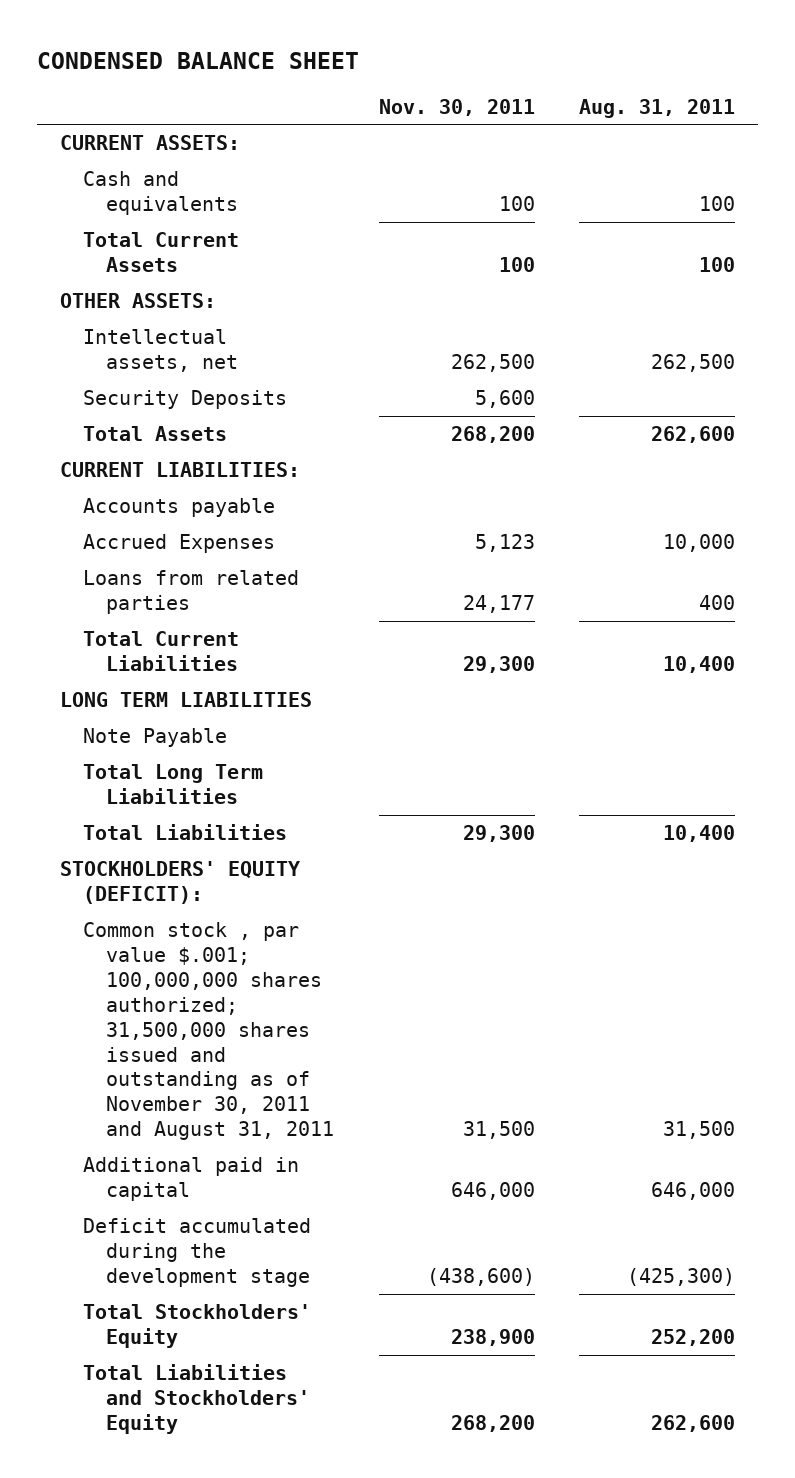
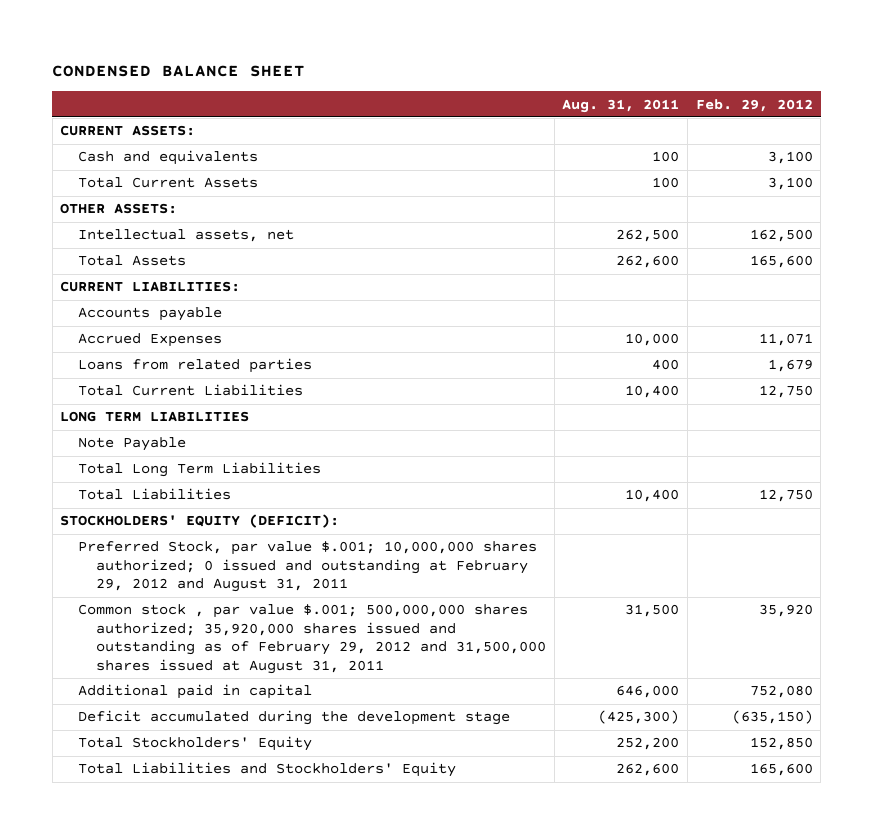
- | Nov. 30, 2011 | Aug. 31, 2011
+ | Aug. 31, 2011 | Feb. 29, 2012
- Security Deposits | 5,600 |
- Common stock , par value $.001; 100,000,000 shares authorized; 31,500,000 shares issued and outstanding as of November 30, 2011 and August 31, 2011 | 31,500 | 31,500
+ Preferred Stock, par value $.001; 10,000,000 shares authorized; 0 issued and outstanding at February 29, 2012 and August 31, 2011
+ Common stock , par value $.001; 500,000,000 shares authorized; 35,920,000 shares issued and outstanding as of February 29, 2012 and 31,500,000 shares issued at August 31, 2011 | 31,500 | 35,920

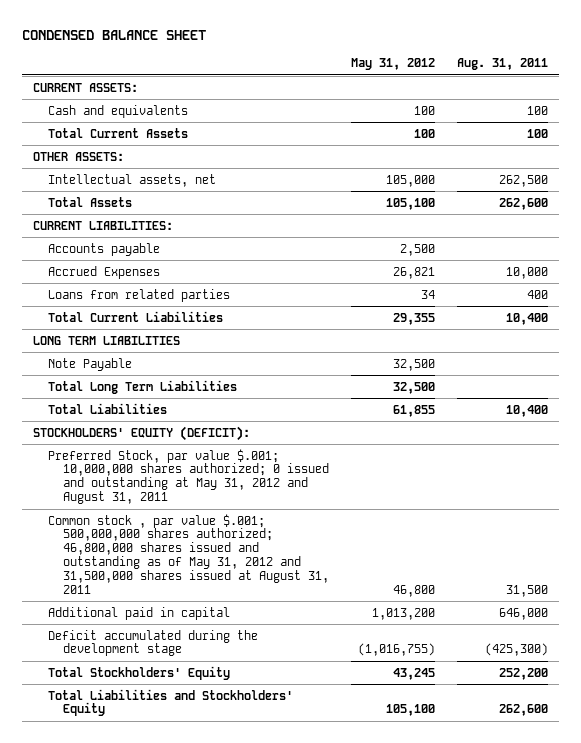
- | Aug. 31, 2011 | Feb. 29, 2012
+ | May 31, 2012 | Aug. 31, 2011
- Preferred Stock, par value $.001; 10,000,000 shares authorized; 0 issued and outstanding at February 29, 2012 and August 31, 2011
- Common stock , par value $.001; 500,000,000 shares authorized; 35,920,000 shares issued and outstanding as of February 29, 2012 and 31,500,000 shares issued at August 31, 2011 | 31,500 | 35,920
+ Preferred Stock, par value $.001; 10,000,000 shares authorized; 0 issued and outstanding at May 31, 2012 and August 31, 2011
+ Common stock , par value $.001; 500,000,000 shares authorized; 46,800,000 shares issued and outstanding as of May 31, 2012 and 31,500,000 shares issued at August 31, 2011 | 46,800 | 31,500

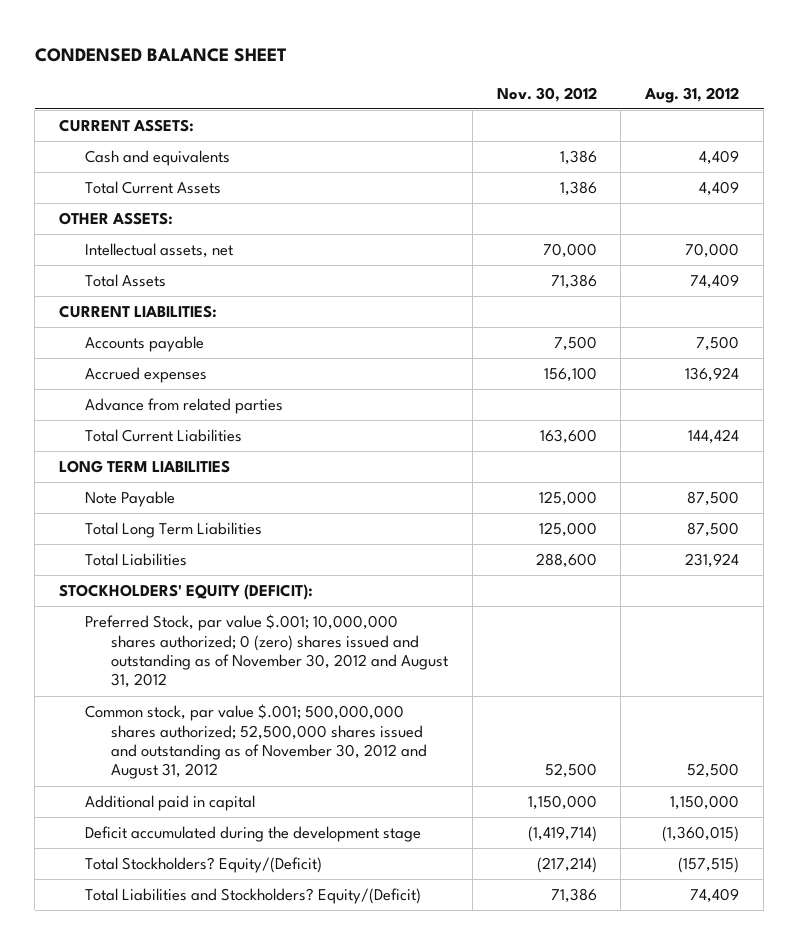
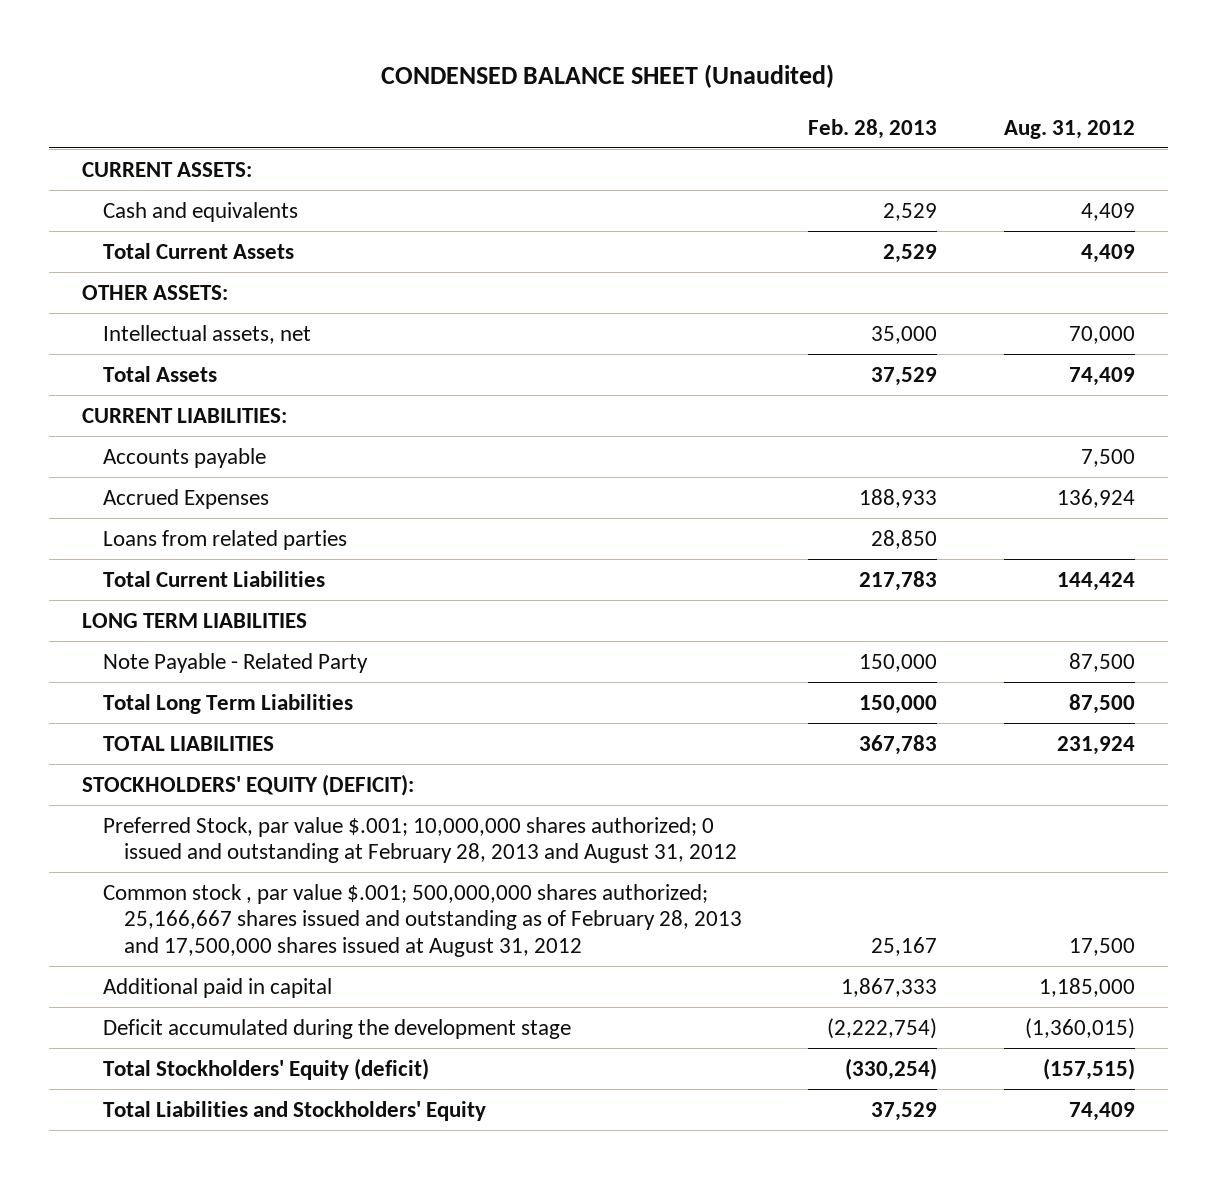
- CONDENSED BALANCE SHEET
+ CONDENSED BALANCE SHEET (Unaudited)
- | Nov. 30, 2012 | Aug. 31, 2012
+ | Feb. 28, 2013 | Aug. 31, 2012
- Accrued expenses | 156,100 | 136,924
- Advance from related parties
+ Accrued Expenses | 188,933 | 136,924
+ Loans from related parties | 28,850 |
- Note Payable | 125,000 | 87,500
+ Note Payable - Related Party | 150,000 | 87,500
- Total Liabilities | 288,600 | 231,924
+ TOTAL LIABILITIES | 367,783 | 231,924
- Preferred Stock, par value $.001; 10,000,000 shares authorized; 0 (zero) shares issued and outstanding as of November 30, 2012 and August 31, 2012
- Common stock, par value $.001; 500,000,000 shares authorized; 52,500,000 shares issued and outstanding as of November 30, 2012 and August 31, 2012 | 52,500 | 52,500
- Additional paid in capital | 1,150,000 | 1,150,000
+ Preferred Stock, par value $.001; 10,000,000 shares authorized; 0 issued and outstanding at February 28, 2013 and August 31, 2012
+ Common stock , par value $.001; 500,000,000 shares authorized; 25,166,667 shares issued and outstanding as of February 28, 2013 and 17,500,000 shares issued at August 31, 2012 | 25,167 | 17,500
+ Additional paid in capital | 1,867,333 | 1,185,000
- Total Stockholders? Equity/(Deficit) | (217,214) | (157,515)
- Total Liabilities and Stockholders? Equity/(Deficit) | 71,386 | 74,409
+ Total Stockholders' Equity (deficit) | (330,254) | (157,515)
+ Total Liabilities and Stockholders' Equity | 37,529 | 74,409

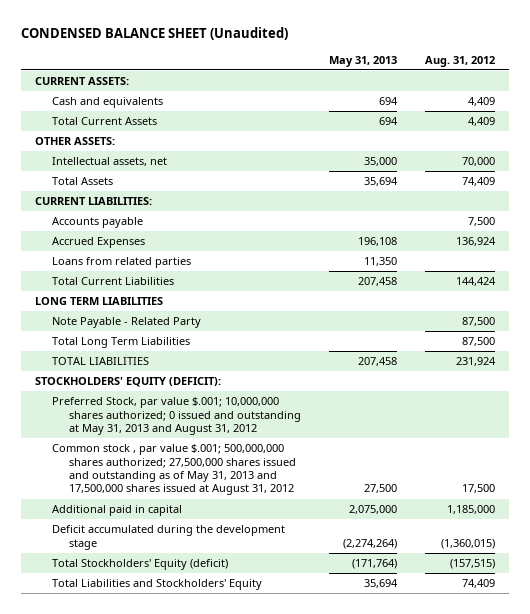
- | Feb. 28, 2013 | Aug. 31, 2012
+ | May 31, 2013 | Aug. 31, 2012
- Preferred Stock, par value $.001; 10,000,000 shares authorized; 0 issued and outstanding at February 28, 2013 and August 31, 2012
- Common stock , par value $.001; 500,000,000 shares authorized; 25,166,667 shares issued and outstanding as of February 28, 2013 and 17,500,000 shares issued at August 31, 2012 | 25,167 | 17,500
+ Preferred Stock, par value $.001; 10,000,000 shares authorized; 0 issued and outstanding at May 31, 2013 and August 31, 2012
+ Common stock , par value $.001; 500,000,000 shares authorized; 27,500,000 shares issued and outstanding as of May 31, 2013 and 17,500,000 shares issued at August 31, 2012 | 27,500 | 17,500

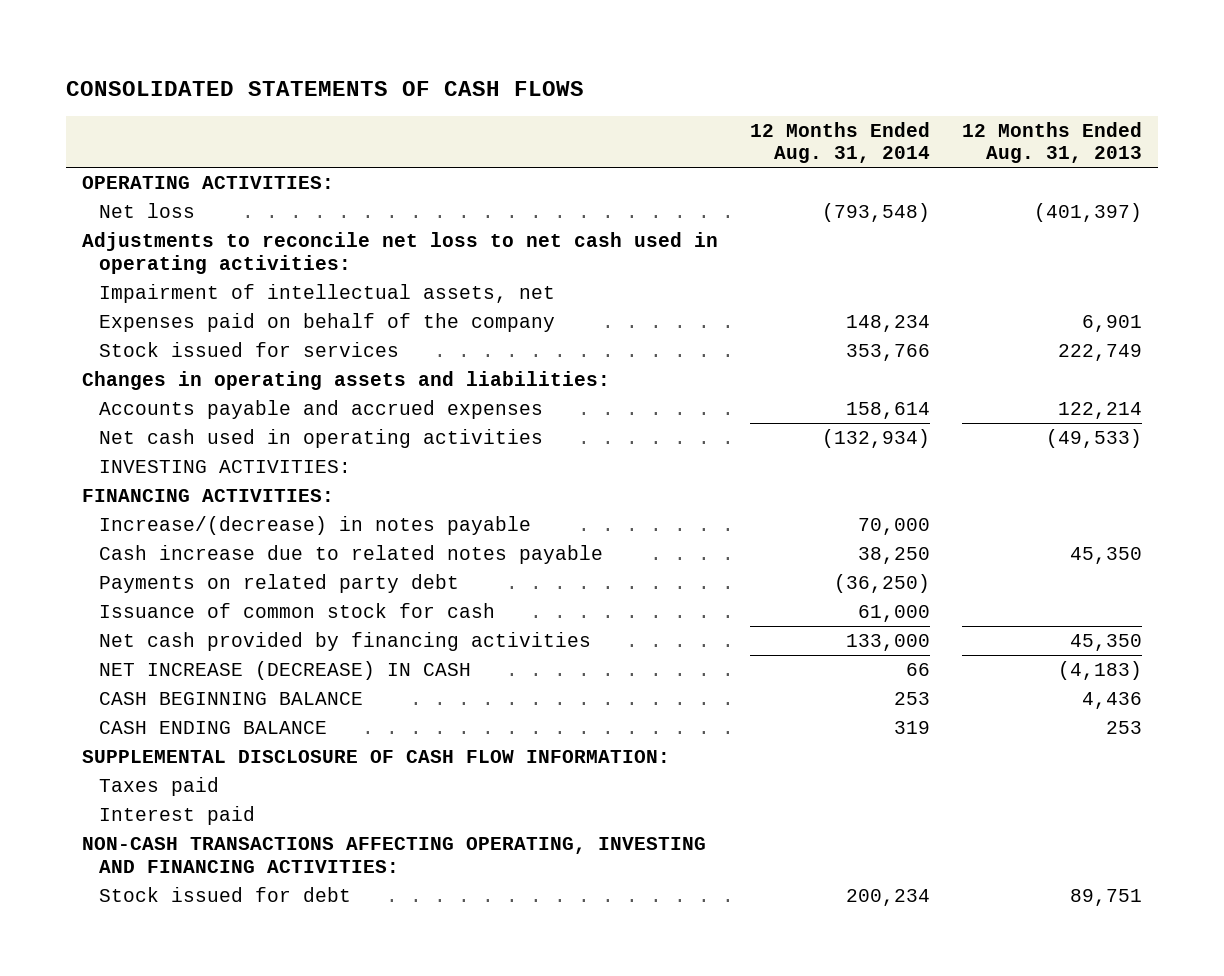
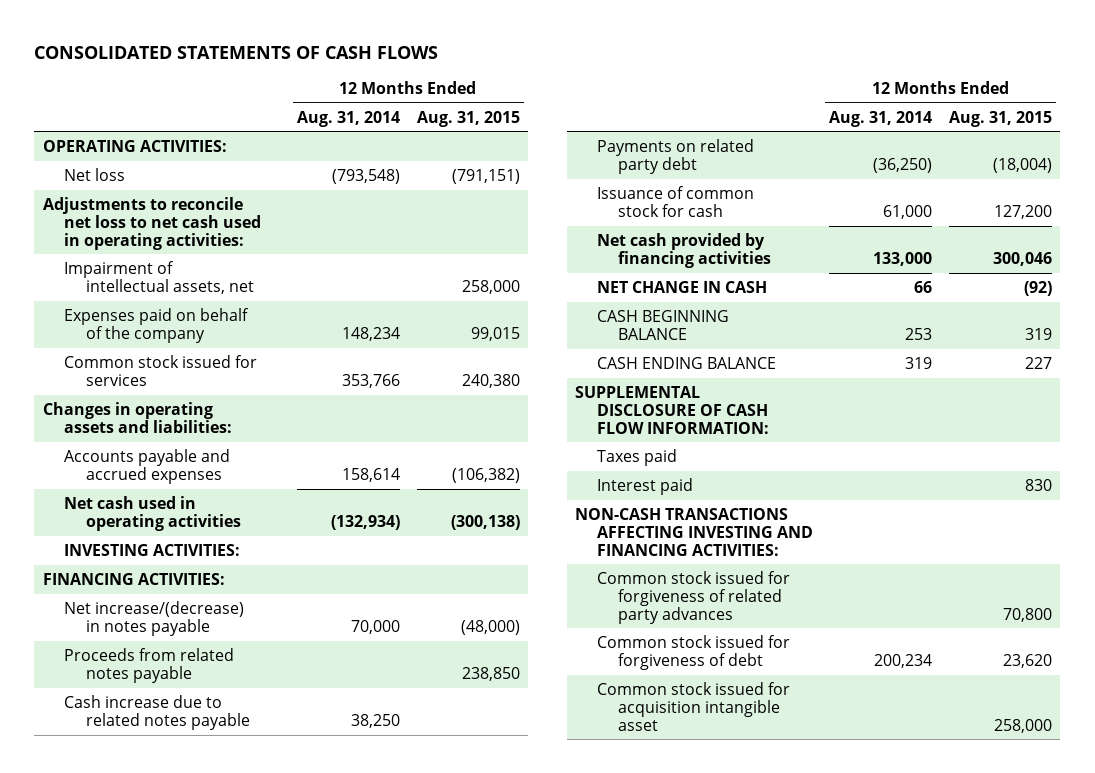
- | 12 Months Ended Aug. 31, 2014 | 12 Months Ended Aug. 31, 2013
+ | 12 Months Ended Aug. 31, 2014 | 12 Months Ended Aug. 31, 2015
- Stock issued for services | 353,766 | 222,749
+ Common stock issued for services | 353,766 | 240,380
- Increase/(decrease) in notes payable | 70,000 |
+ Net increase/(decrease) in notes payable | 70,000 | (48,000)
+ Proceeds from related notes payable | | 238,850
- NET INCREASE (DECREASE) IN CASH | 66 | (4,183)
+ NET CHANGE IN CASH | 66 | (92)
- NON-CASH TRANSACTIONS AFFECTING OPERATING, INVESTING AND FINANCING ACTIVITIES:
- Stock issued for debt | 200,234 | 89,751
+ NON-CASH TRANSACTIONS AFFECTING INVESTING AND FINANCING ACTIVITIES:
+ Common stock issued for forgiveness of related party advances | | 70,800
+ Common stock issued for forgiveness of debt | 200,234 | 23,620
+ Common stock issued for acquisition intangible asset | | 258,000

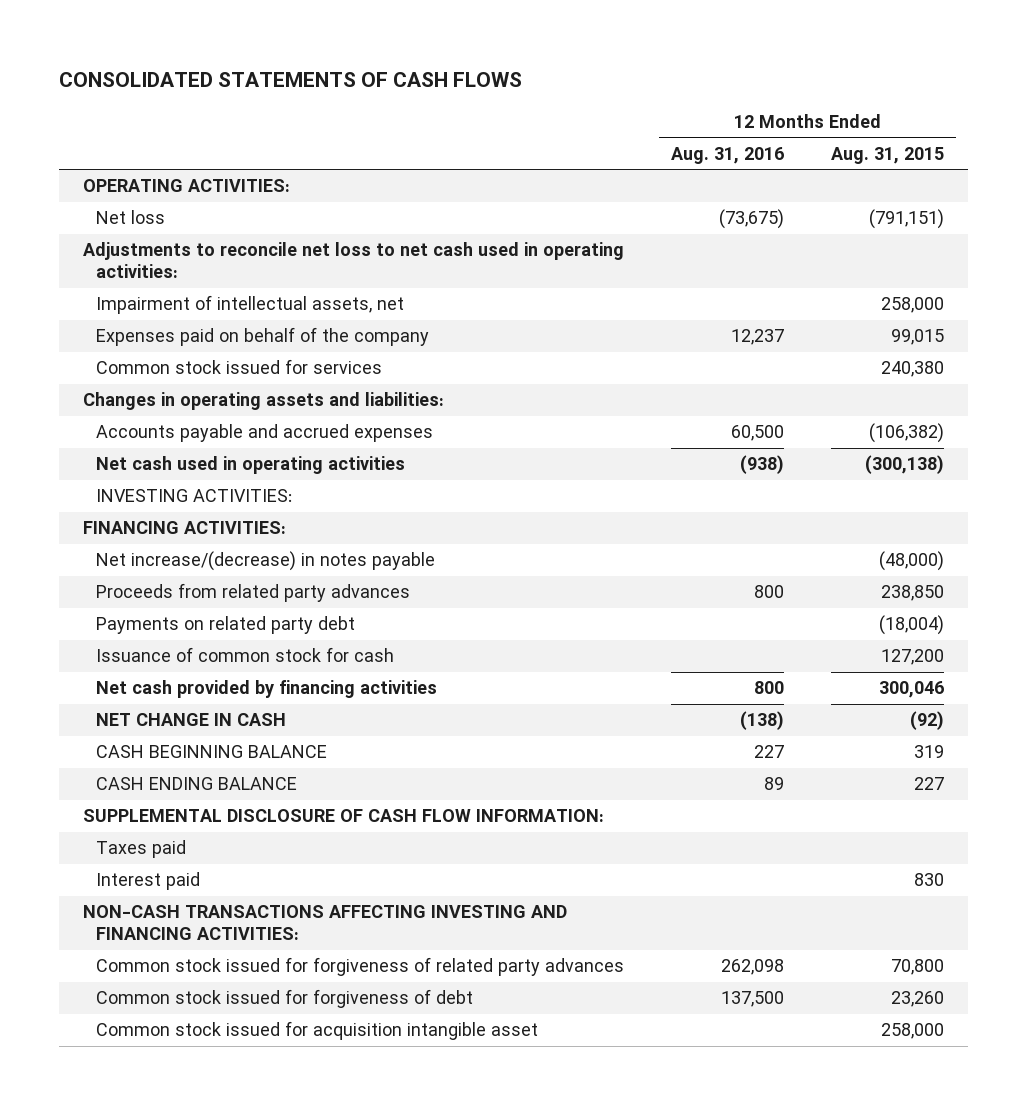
- | 12 Months Ended Aug. 31, 2014 | 12 Months Ended Aug. 31, 2015
+ | 12 Months Ended Aug. 31, 2016 | 12 Months Ended Aug. 31, 2015
- Proceeds from related notes payable | | 238,850
- Cash increase due to related notes payable | 38,250 |
+ Proceeds from related party advances | 800 | 238,850
- Common stock issued for forgiveness of debt | 200,234 | 23,620
+ Common stock issued for forgiveness of debt | 137,500 | 23,260

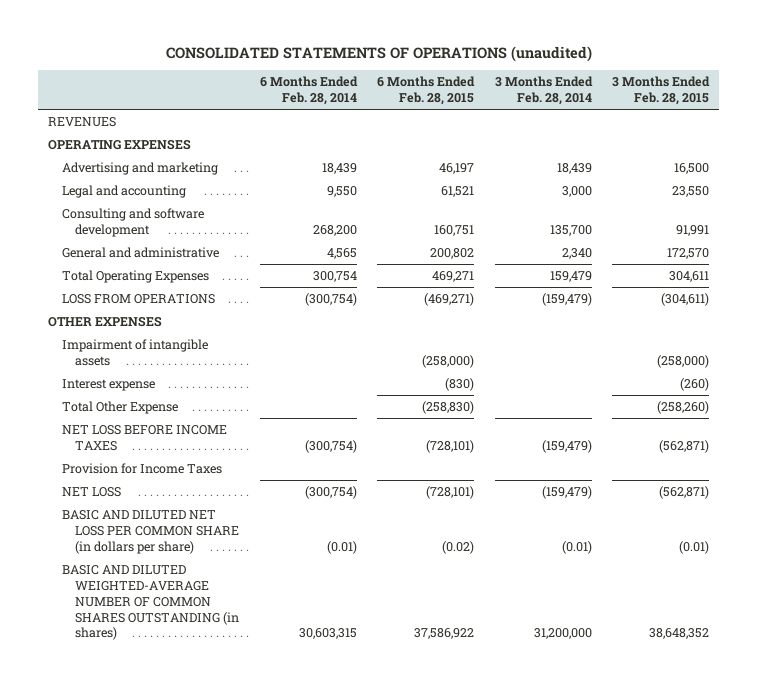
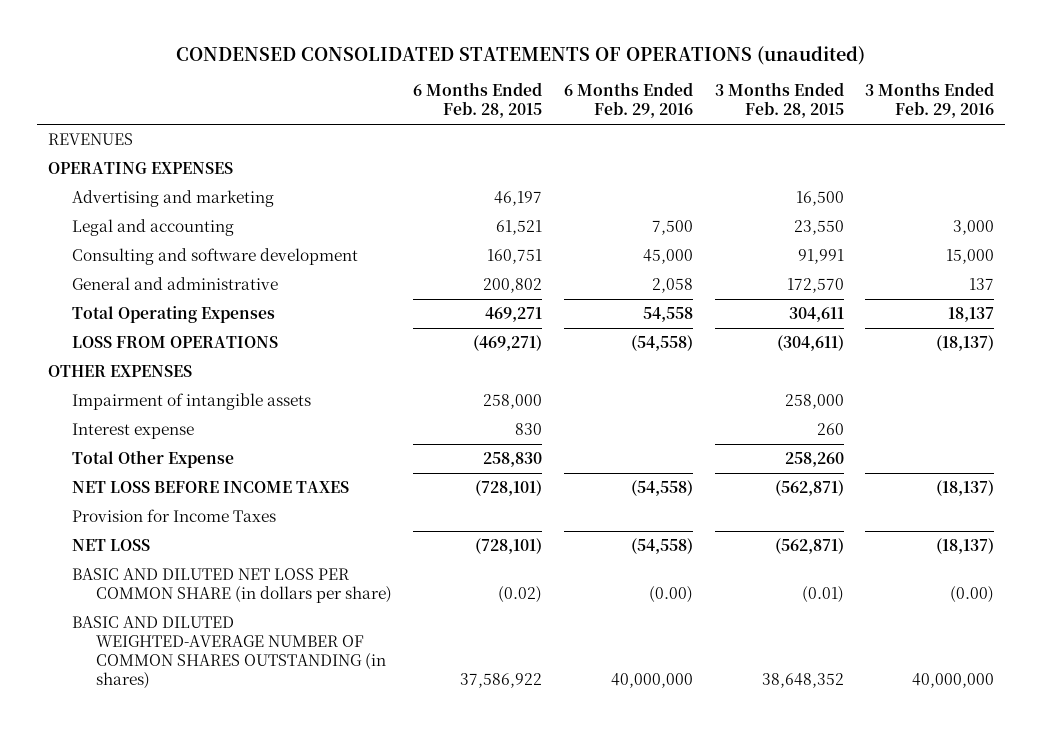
- CONSOLIDATED STATEMENTS OF OPERATIONS (unaudited)
+ CONDENSED CONSOLIDATED STATEMENTS OF OPERATIONS (unaudited)
- | 6 Months Ended Feb. 28, 2014 | 6 Months Ended Feb. 28, 2015 | 3 Months Ended Feb. 28, 2014 | 3 Months Ended Feb. 28, 2015
+ | 6 Months Ended Feb. 28, 2015 | 6 Months Ended Feb. 29, 2016 | 3 Months Ended Feb. 28, 2015 | 3 Months Ended Feb. 29, 2016
- Impairment of intangible assets | | (258,000) | | (258,000)
- Interest expense | | (830) | | (260)
- Total Other Expense | | (258,830) | | (258,260)
+ Impairment of intangible assets | 258,000 | | 258,000 |
+ Interest expense | 830 | | 260 |
+ Total Other Expense | 258,830 | | 258,260 |

